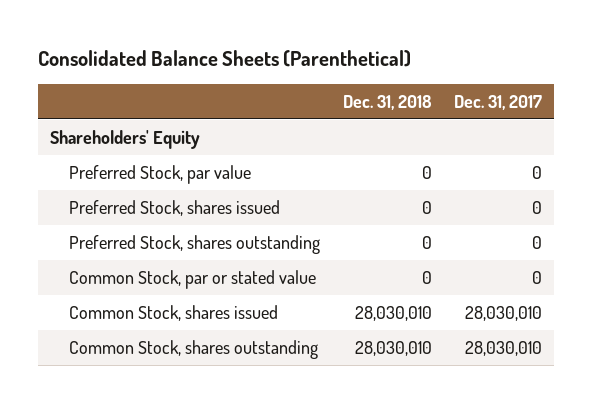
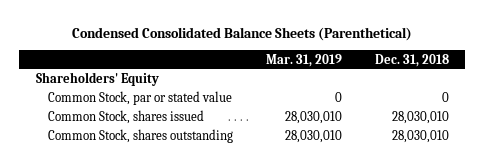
- Consolidated Balance Sheets (Parenthetical)
+ Condensed Consolidated Balance Sheets (Parenthetical)
- | Dec. 31, 2018 | Dec. 31, 2017
+ | Mar. 31, 2019 | Dec. 31, 2018
- Preferred Stock, par value | 0 | 0
- Preferred Stock, shares issued | 0 | 0
- Preferred Stock, shares outstanding | 0 | 0

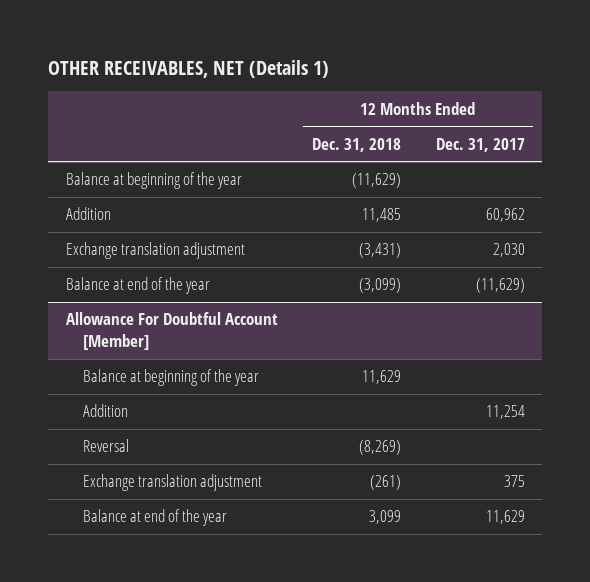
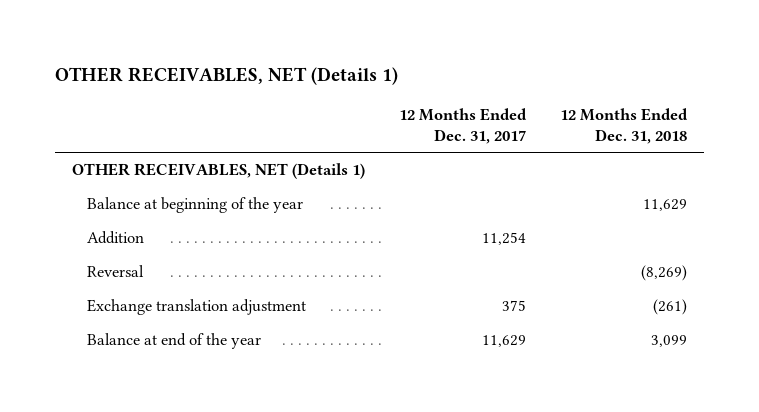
- | 12 Months Ended Dec. 31, 2018 | 12 Months Ended Dec. 31, 2017
+ | 12 Months Ended Dec. 31, 2017 | 12 Months Ended Dec. 31, 2018
- Balance at beginning of the year | (11,629) |
- Addition | 11,485 | 60,962
- Exchange translation adjustment | (3,431) | 2,030
- Balance at end of the year | (3,099) | (11,629)
- Allowance For Doubtful Account [Member]
+ OTHER RECEIVABLES, NET (Details 1)

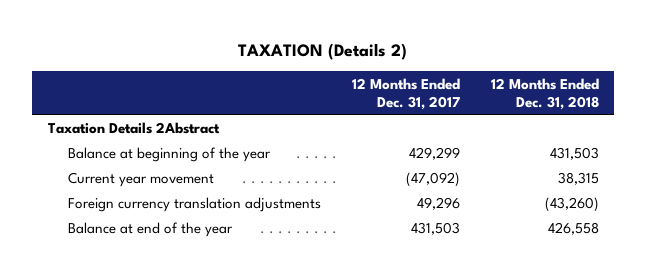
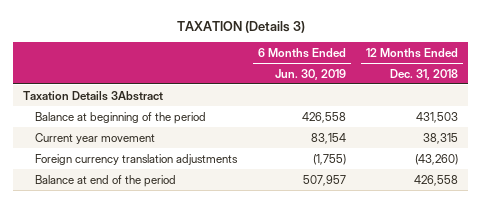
- TAXATION (Details 2)
+ TAXATION (Details 3)
- | 12 Months Ended Dec. 31, 2017 | 12 Months Ended Dec. 31, 2018
+ | 6 Months Ended Jun. 30, 2019 | 12 Months Ended Dec. 31, 2018
- Taxation Details 2Abstract
- Balance at beginning of the year | 429,299 | 431,503
+ Taxation Details 3Abstract
+ Balance at beginning of the period | 426,558 | 431,503
- Balance at end of the year | 431,503 | 426,558
+ Balance at end of the period | 507,957 | 426,558

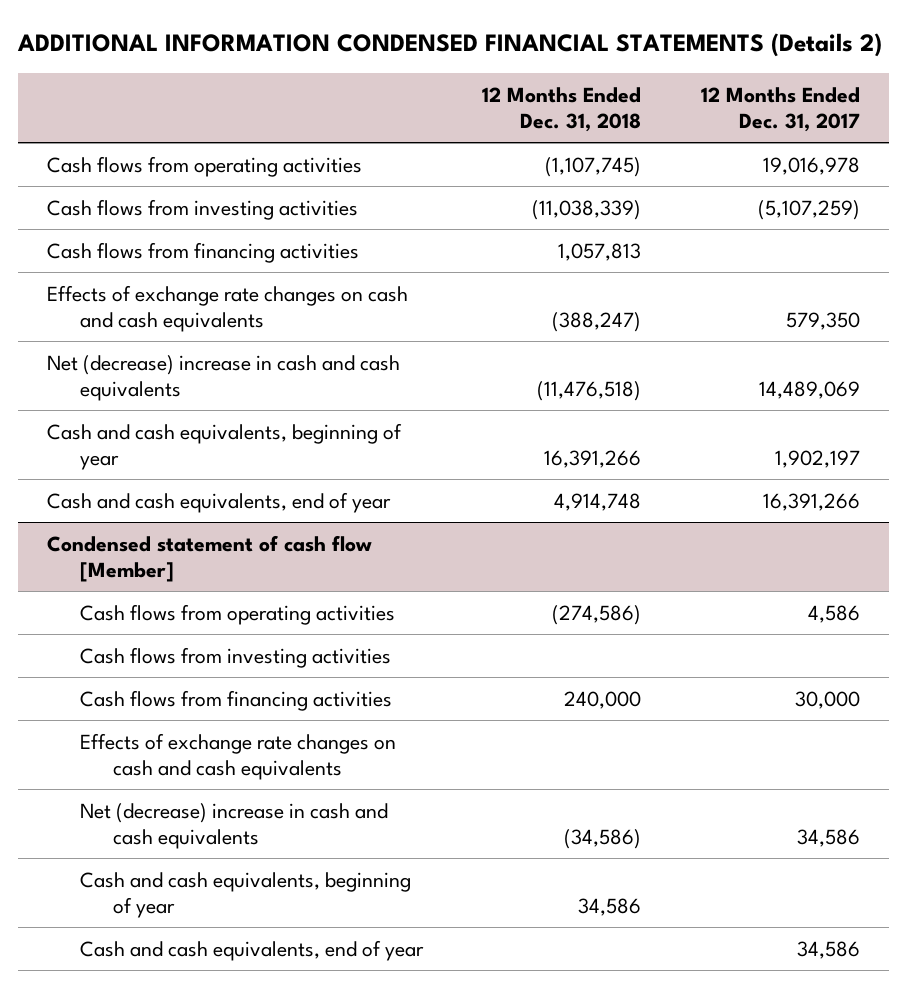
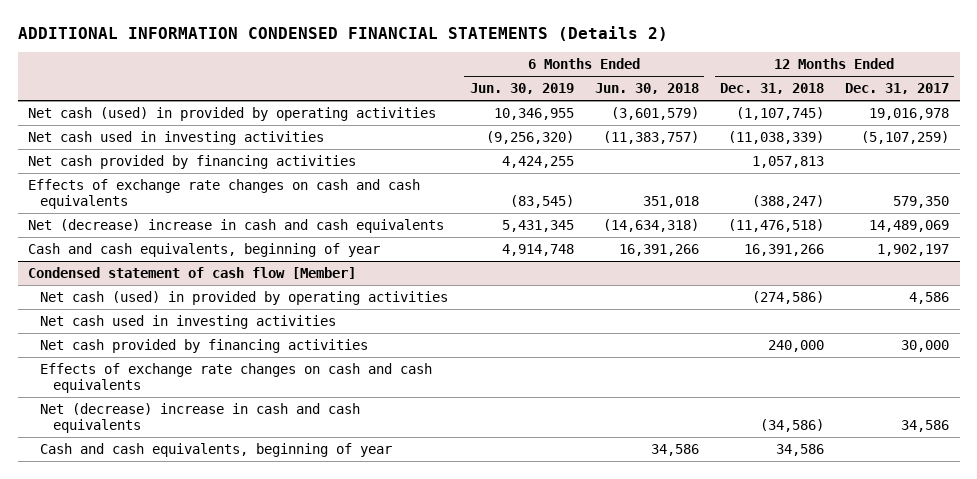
- | 12 Months Ended Dec. 31, 2018 | 12 Months Ended Dec. 31, 2017
+ | 6 Months Ended Jun. 30, 2019 | 6 Months Ended Jun. 30, 2018 | 12 Months Ended Dec. 31, 2018 | 12 Months Ended Dec. 31, 2017
- Cash flows from operating activities | (1,107,745) | 19,016,978
- Cash flows from investing activities | (11,038,339) | (5,107,259)
- Cash flows from financing activities | 1,057,813 |
+ Net cash (used) in provided by operating activities | 10,346,955 | (3,601,579) | (1,107,745) | 19,016,978
+ Net cash used in investing activities | (9,256,320) | (11,383,757) | (11,038,339) | (5,107,259)
+ Net cash provided by financing activities | 4,424,255 | | 1,057,813 |
- Cash and cash equivalents, end of year | 4,914,748 | 16,391,266
@ Condensed statement of cash flow [Member]
- Cash flows from operating activities | (274,586) | 4,586
- Cash flows from investing activities
- Cash flows from financing activities | 240,000 | 30,000
+ Net cash (used) in provided by operating activities | | | (274,586) | 4,586
+ Net cash used in investing activities
+ Net cash provided by financing activities | | | 240,000 | 30,000
- Cash and cash equivalents, end of year | | 34,586

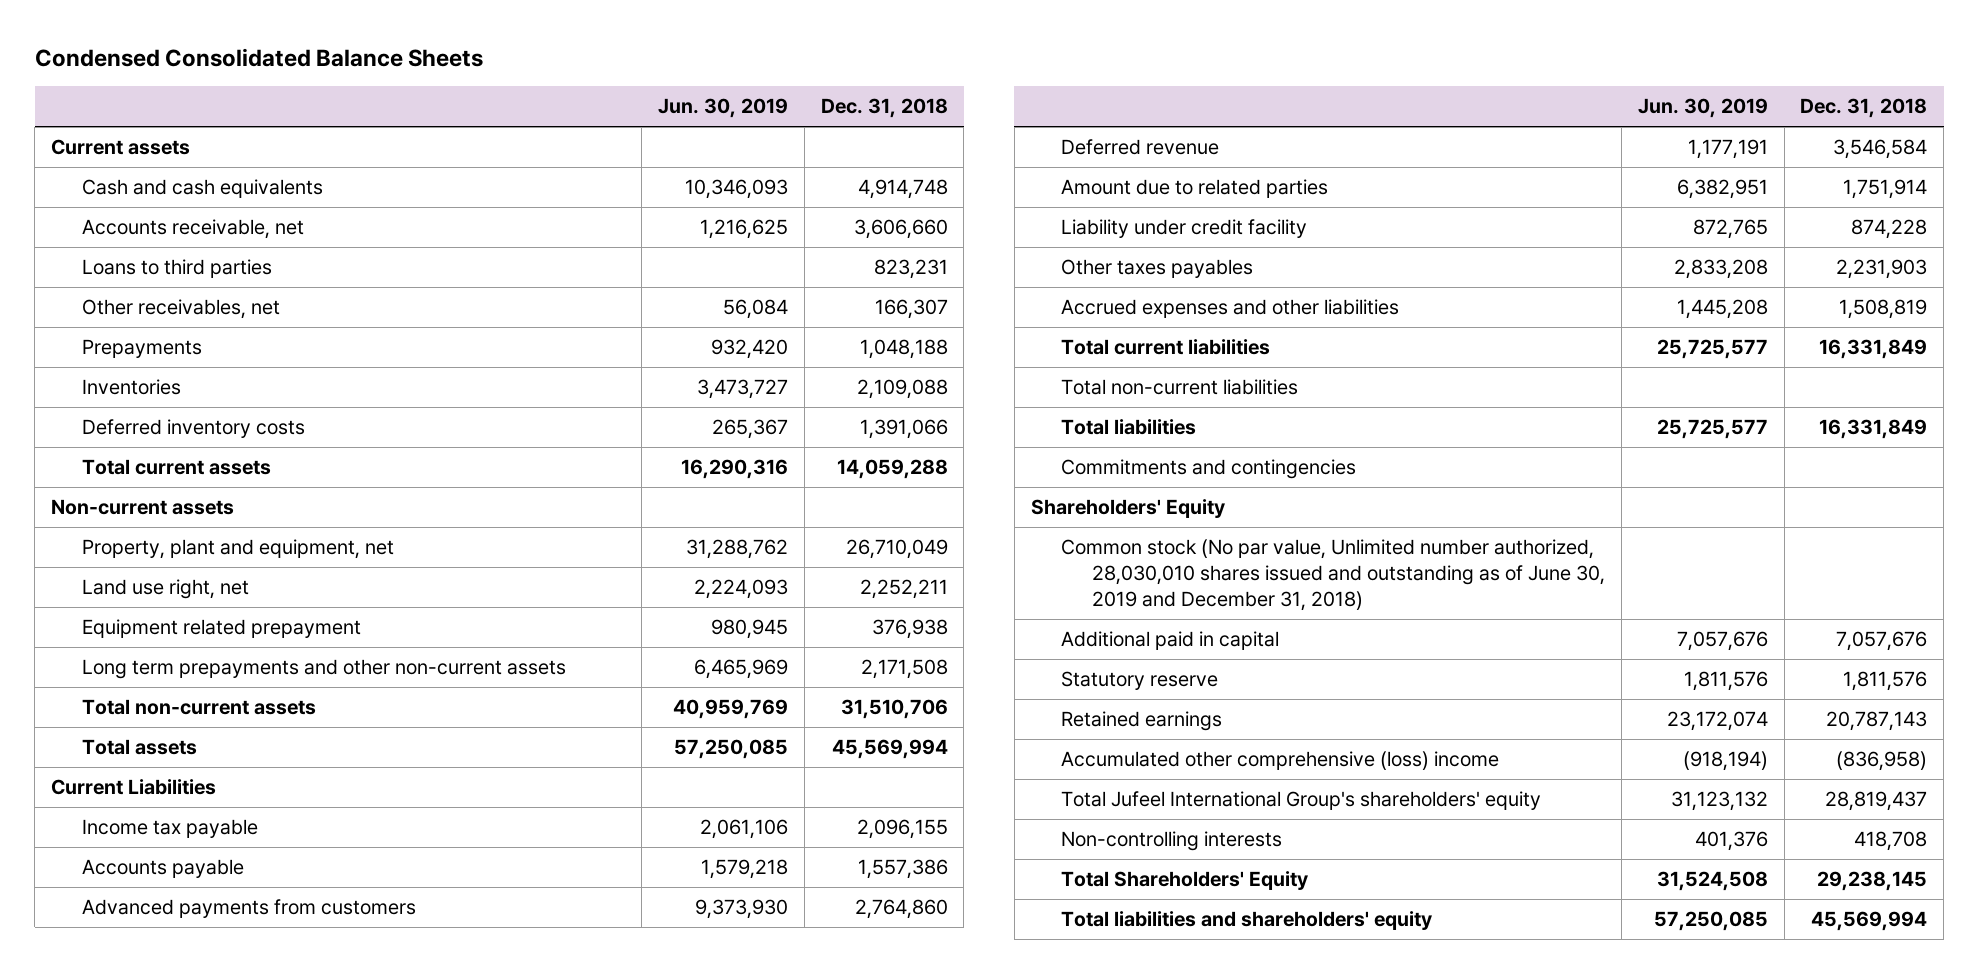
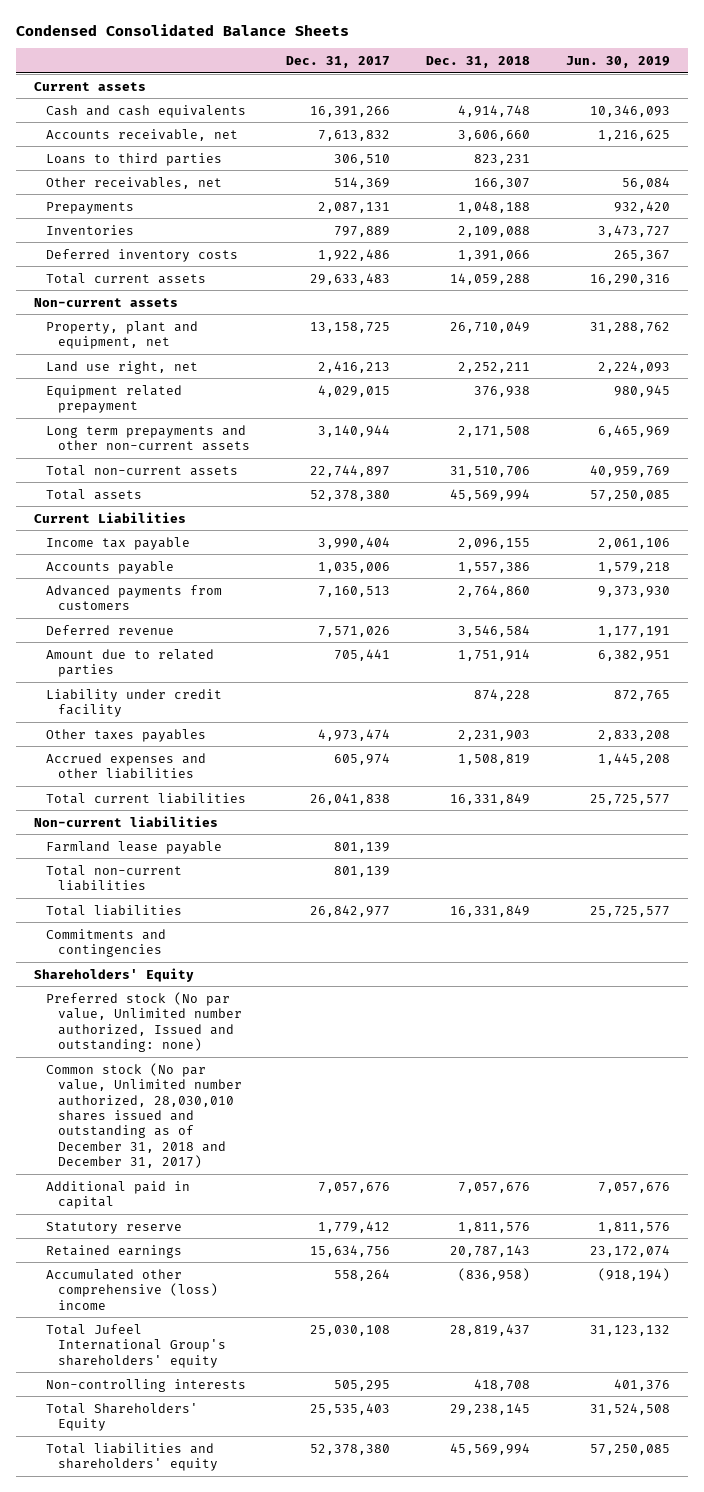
- | Jun. 30, 2019 | Dec. 31, 2018
+ | Dec. 31, 2017 | Dec. 31, 2018 | Jun. 30, 2019
+ Non-current liabilities
+ Farmland lease payable | 801,139 | |
- Common stock (No par value, Unlimited number authorized, 28,030,010 shares issued and outstanding as of June 30, 2019 and December 31, 2018)
+ Preferred stock (No par value, Unlimited number authorized, Issued and outstanding: none)
+ Common stock (No par value, Unlimited number authorized, 28,030,010 shares issued and outstanding as of December 31, 2018 and December 31, 2017)

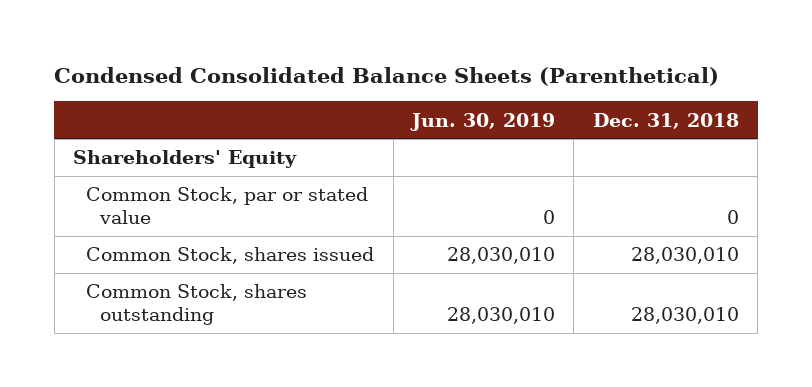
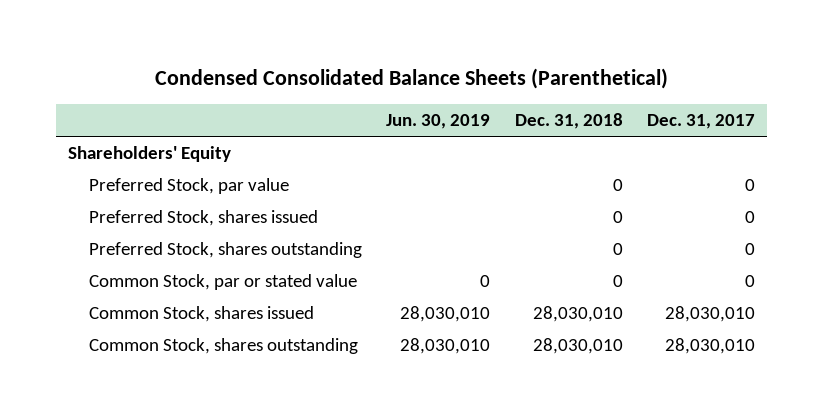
- | Jun. 30, 2019 | Dec. 31, 2018
+ | Jun. 30, 2019 | Dec. 31, 2018 | Dec. 31, 2017
+ Preferred Stock, par value | | 0 | 0
+ Preferred Stock, shares issued | | 0 | 0
+ Preferred Stock, shares outstanding | | 0 | 0

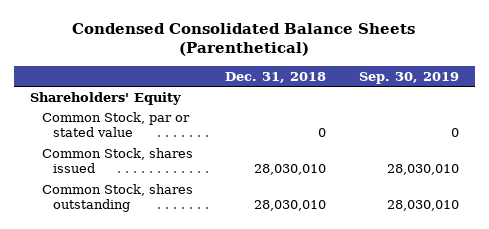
- | Jun. 30, 2019 | Dec. 31, 2018 | Dec. 31, 2017
+ | Dec. 31, 2018 | Sep. 30, 2019
- Preferred Stock, par value | | 0 | 0
- Preferred Stock, shares issued | | 0 | 0
- Preferred Stock, shares outstanding | | 0 | 0

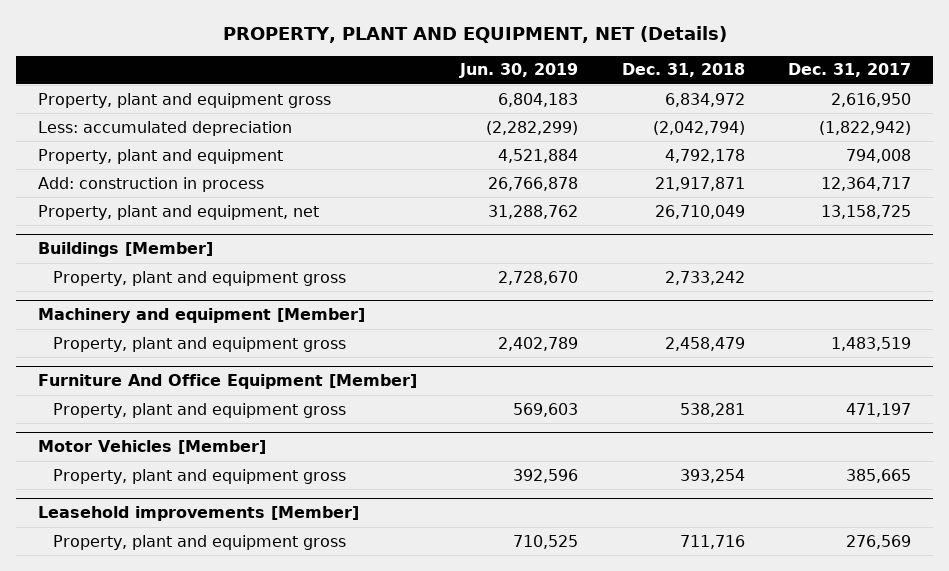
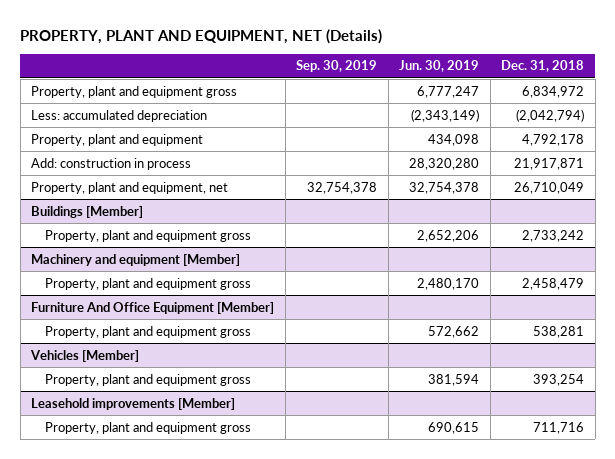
- | Jun. 30, 2019 | Dec. 31, 2018 | Dec. 31, 2017
+ | Sep. 30, 2019 | Jun. 30, 2019 | Dec. 31, 2018
- Property, plant and equipment gross | 6,804,183 | 6,834,972 | 2,616,950
- Less: accumulated depreciation | (2,282,299) | (2,042,794) | (1,822,942)
- Property, plant and equipment | 4,521,884 | 4,792,178 | 794,008
- Add: construction in process | 26,766,878 | 21,917,871 | 12,364,717
- Property, plant and equipment, net | 31,288,762 | 26,710,049 | 13,158,725
+ Property, plant and equipment gross | | 6,777,247 | 6,834,972
+ Less: accumulated depreciation | | (2,343,149) | (2,042,794)
+ Property, plant and equipment | | 434,098 | 4,792,178
+ Add: construction in process | | 28,320,280 | 21,917,871
+ Property, plant and equipment, net | 32,754,378 | 32,754,378 | 26,710,049
@ Buildings [Member]
- Property, plant and equipment gross | 2,728,670 | 2,733,242 |
+ Property, plant and equipment gross | | 2,652,206 | 2,733,242
@ Machinery and equipment [Member]
- Property, plant and equipment gross | 2,402,789 | 2,458,479 | 1,483,519
+ Property, plant and equipment gross | | 2,480,170 | 2,458,479
@ Furniture And Office Equipment [Member]
- Property, plant and equipment gross | 569,603 | 538,281 | 471,197
- Motor Vehicles [Member]
- Property, plant and equipment gross | 392,596 | 393,254 | 385,665
@ Furniture And Office Equipment [Member]
+ Property, plant and equipment gross | | 572,662 | 538,281
+ Vehicles [Member]
+ Property, plant and equipment gross | | 381,594 | 393,254
@ Leasehold improvements [Member]
- Property, plant and equipment gross | 710,525 | 711,716 | 276,569
+ Property, plant and equipment gross | | 690,615 | 711,716

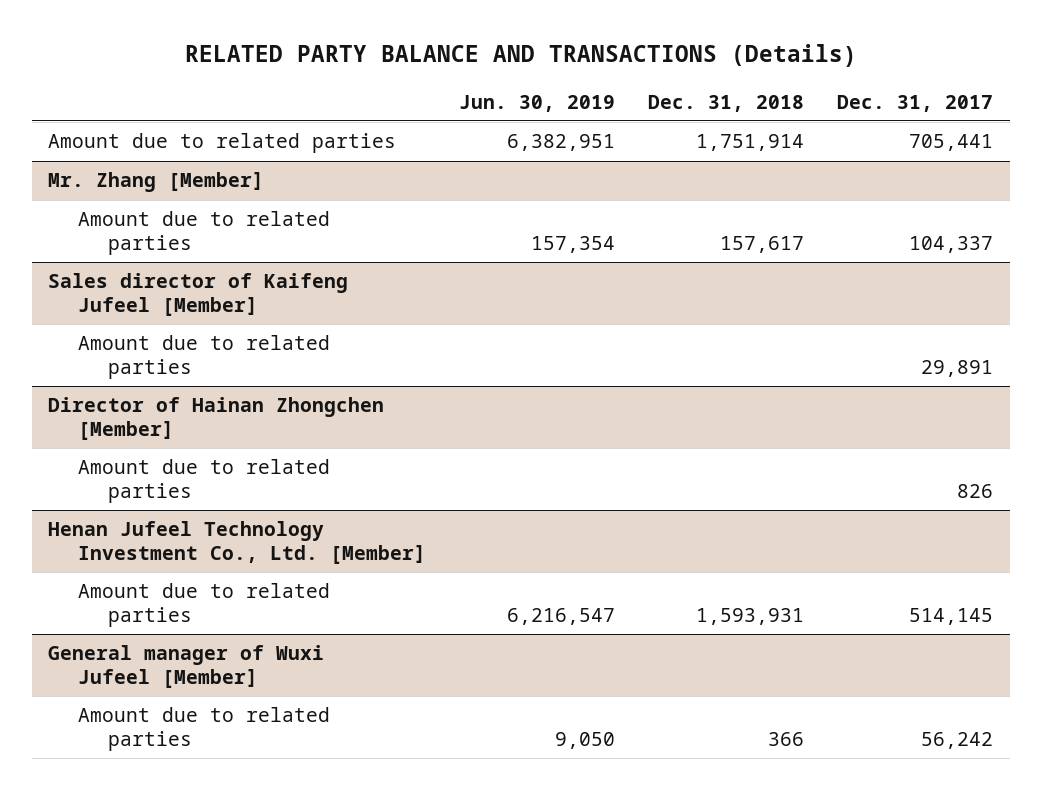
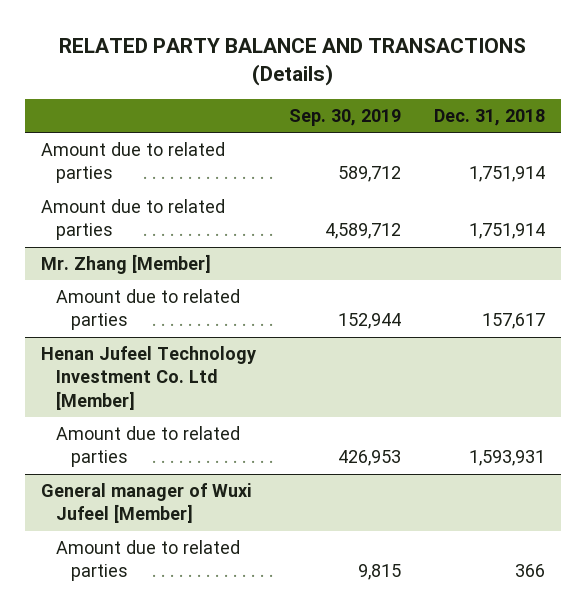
- | Jun. 30, 2019 | Dec. 31, 2018 | Dec. 31, 2017
+ | Sep. 30, 2019 | Dec. 31, 2018
+ Amount due to related parties | 4,589,712 | 1,751,914
- Sales director of Kaifeng Jufeel [Member]
- Amount due to related parties | | | 29,891
- Director of Hainan Zhongchen [Member]
- Amount due to related parties | | | 826
- Henan Jufeel Technology Investment Co., Ltd. [Member]
+ Henan Jufeel Technology Investment Co. Ltd [Member]

